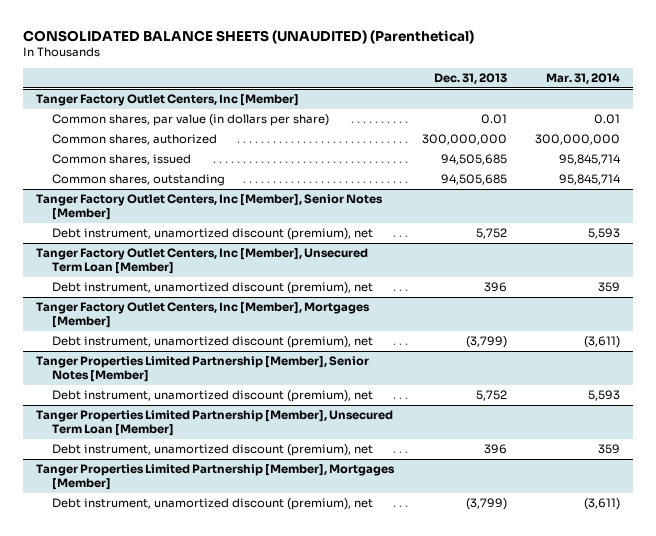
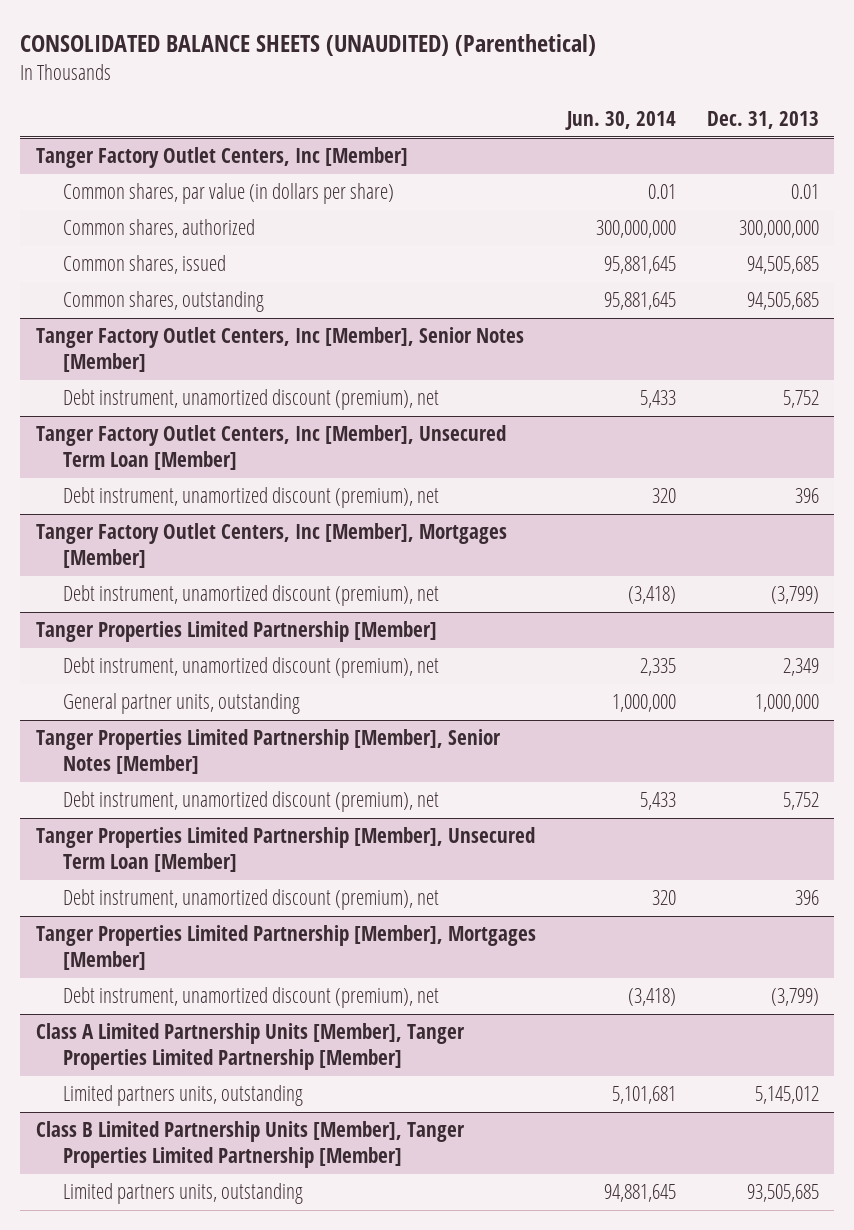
- | Dec. 31, 2013 | Mar. 31, 2014
+ | Jun. 30, 2014 | Dec. 31, 2013
+ Tanger Properties Limited Partnership [Member]
+ Debt instrument, unamortized discount (premium), net | 2,335 | 2,349
+ General partner units, outstanding | 1,000,000 | 1,000,000
+ Class A Limited Partnership Units [Member], Tanger Properties Limited Partnership [Member]
+ Limited partners units, outstanding | 5,101,681 | 5,145,012
+ Class B Limited Partnership Units [Member], Tanger Properties Limited Partnership [Member]
+ Limited partners units, outstanding | 94,881,645 | 93,505,685

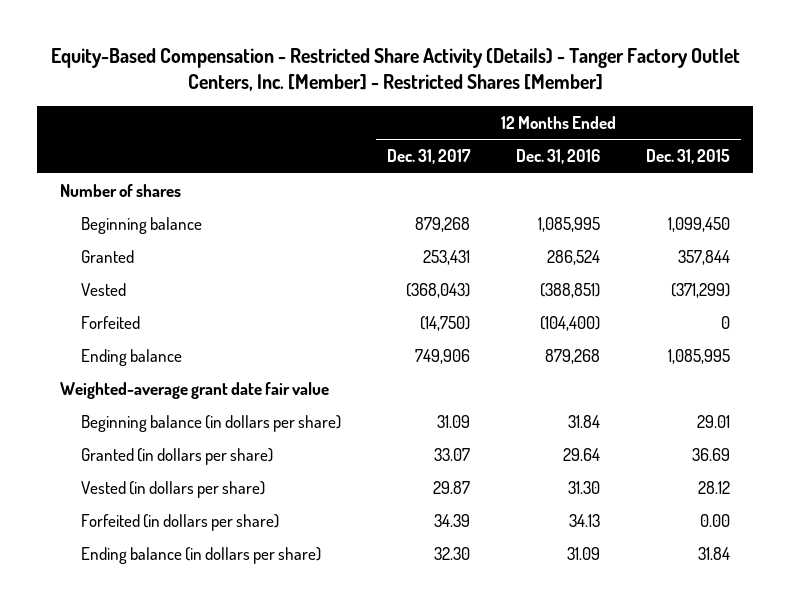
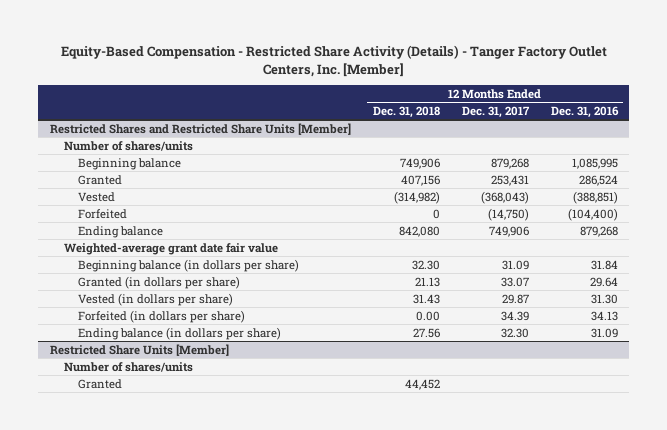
- Equity-Based Compensation - Restricted Share Activity (Details) - Tanger Factory Outlet Centers, Inc. [Member] - Restricted Shares [Member]
+ Equity-Based Compensation - Restricted Share Activity (Details) - Tanger Factory Outlet Centers, Inc. [Member]
- | 12 Months Ended Dec. 31, 2017 | 12 Months Ended Dec. 31, 2016 | 12 Months Ended Dec. 31, 2015
+ | 12 Months Ended Dec. 31, 2018 | 12 Months Ended Dec. 31, 2017 | 12 Months Ended Dec. 31, 2016
- Number of shares
+ Restricted Shares and Restricted Share Units [Member]
+ Number of shares/units
+ Restricted Share Units [Member]
+ Number of shares/units
+ Granted | 44,452 | |

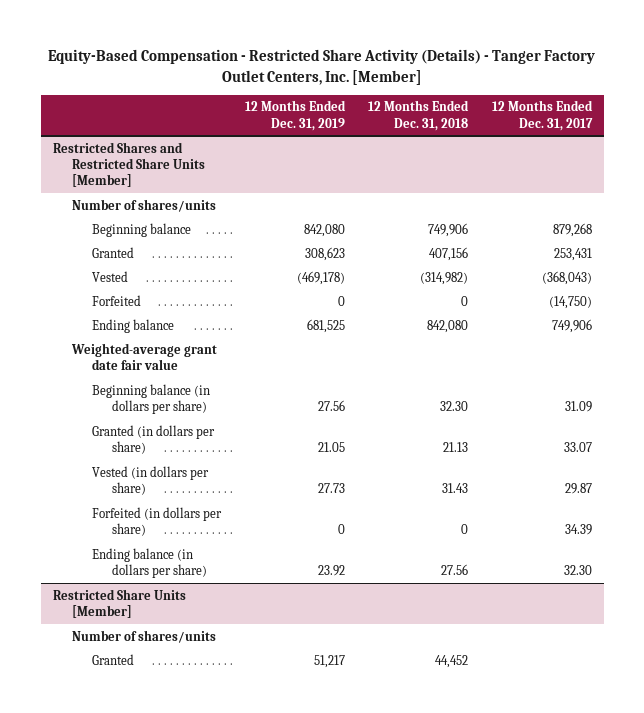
- | 12 Months Ended Dec. 31, 2018 | 12 Months Ended Dec. 31, 2017 | 12 Months Ended Dec. 31, 2016
+ | 12 Months Ended Dec. 31, 2019 | 12 Months Ended Dec. 31, 2018 | 12 Months Ended Dec. 31, 2017
@ Restricted Shares and Restricted Share Units [Member]
- Forfeited (in dollars per share) | 0.00 | 34.39 | 34.13
+ Forfeited (in dollars per share) | 0 | 0 | 34.39

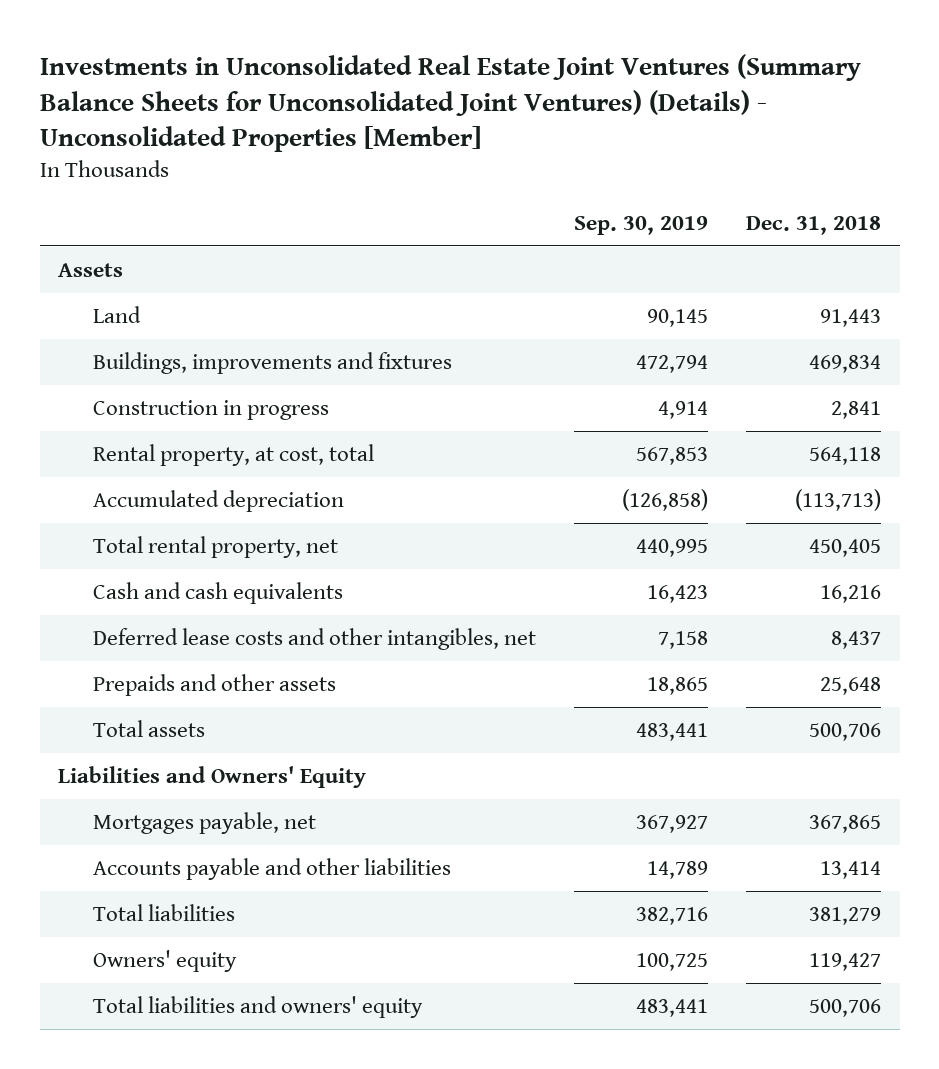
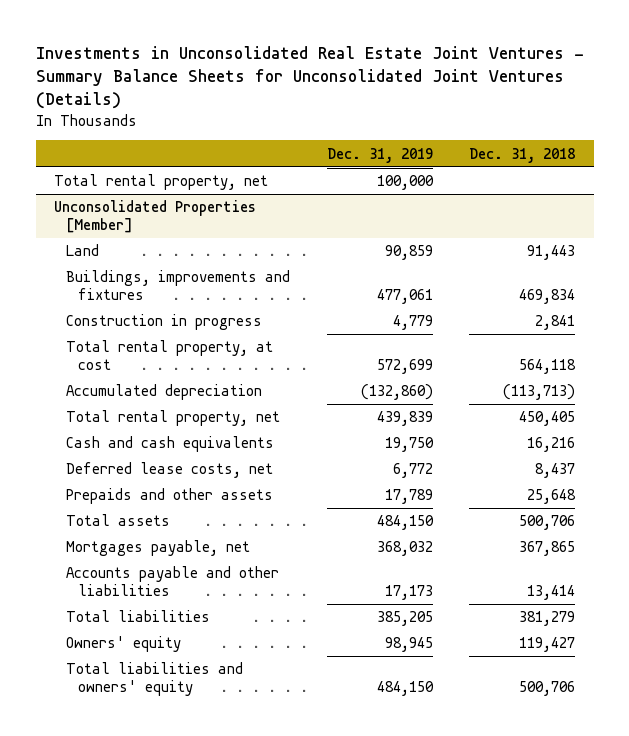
- Investments in Unconsolidated Real Estate Joint Ventures (Summary Balance Sheets for Unconsolidated Joint Ventures) (Details) - Unconsolidated Properties [Member]
+ Investments in Unconsolidated Real Estate Joint Ventures - Summary Balance Sheets for Unconsolidated Joint Ventures (Details)
- | Sep. 30, 2019 | Dec. 31, 2018
+ | Dec. 31, 2019 | Dec. 31, 2018
- Assets
+ Total rental property, net | 100,000 |
+ Unconsolidated Properties [Member]
- Rental property, at cost, total | 567,853 | 564,118
+ Total rental property, at cost | 572,699 | 564,118
- Deferred lease costs and other intangibles, net | 7,158 | 8,437
+ Deferred lease costs, net | 6,772 | 8,437
- Liabilities and Owners' Equity

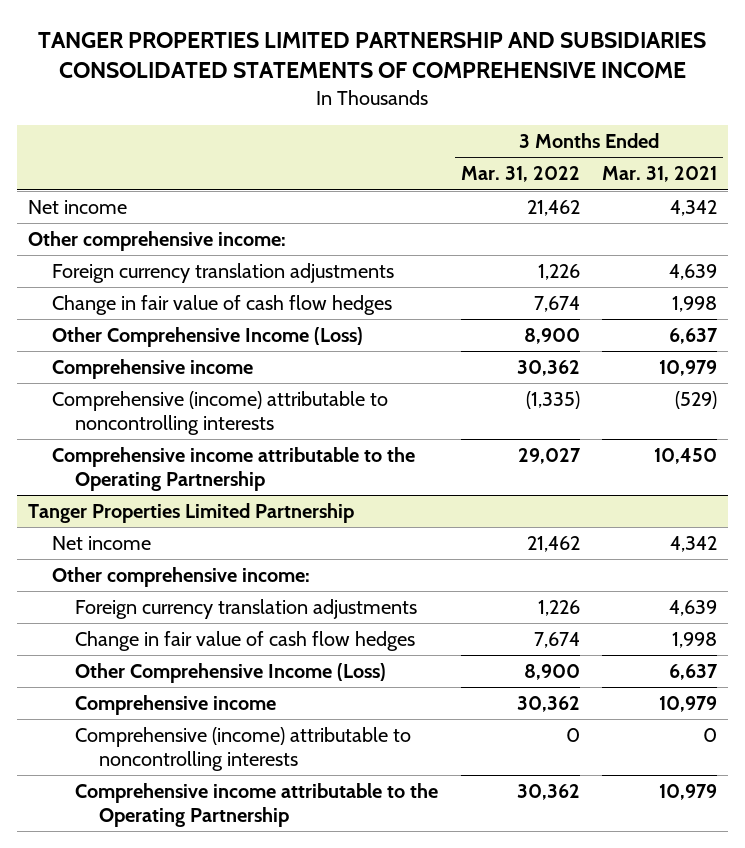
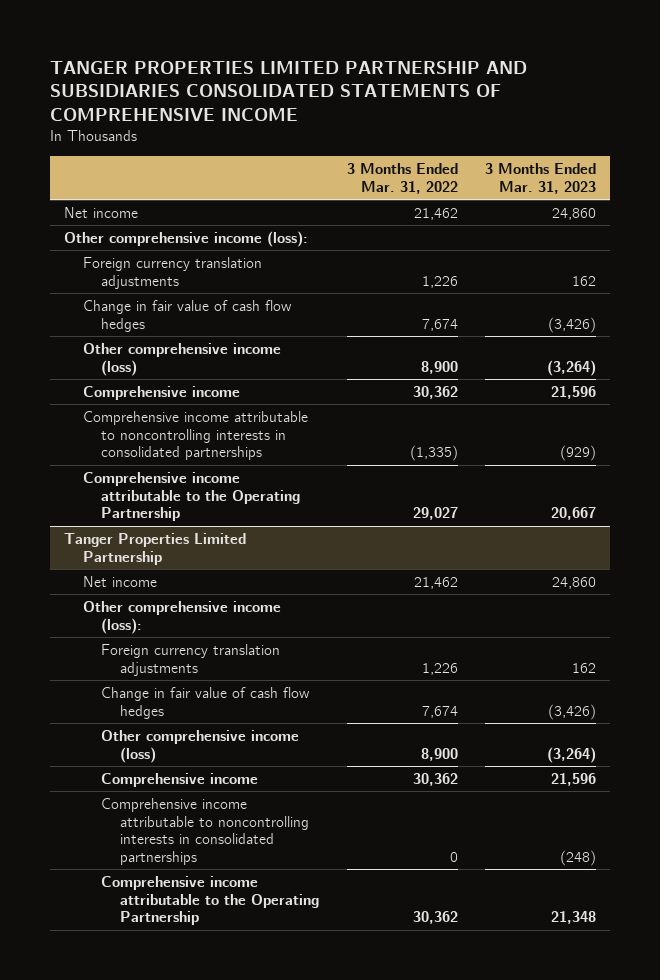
- | 3 Months Ended Mar. 31, 2022 | 3 Months Ended Mar. 31, 2021
+ | 3 Months Ended Mar. 31, 2022 | 3 Months Ended Mar. 31, 2023
- Other comprehensive income:
+ Other comprehensive income (loss):
- Other Comprehensive Income (Loss) | 8,900 | 6,637
+ Other comprehensive income (loss) | 8,900 | (3,264)
- Comprehensive (income) attributable to noncontrolling interests | (1,335) | (529)
+ Comprehensive income attributable to noncontrolling interests in consolidated partnerships | (1,335) | (929)
@ Tanger Properties Limited Partnership
- Other comprehensive income:
+ Other comprehensive income (loss):
- Other Comprehensive Income (Loss) | 8,900 | 6,637
+ Other comprehensive income (loss) | 8,900 | (3,264)
- Comprehensive (income) attributable to noncontrolling interests | 0 | 0
+ Comprehensive income attributable to noncontrolling interests in consolidated partnerships | 0 | (248)

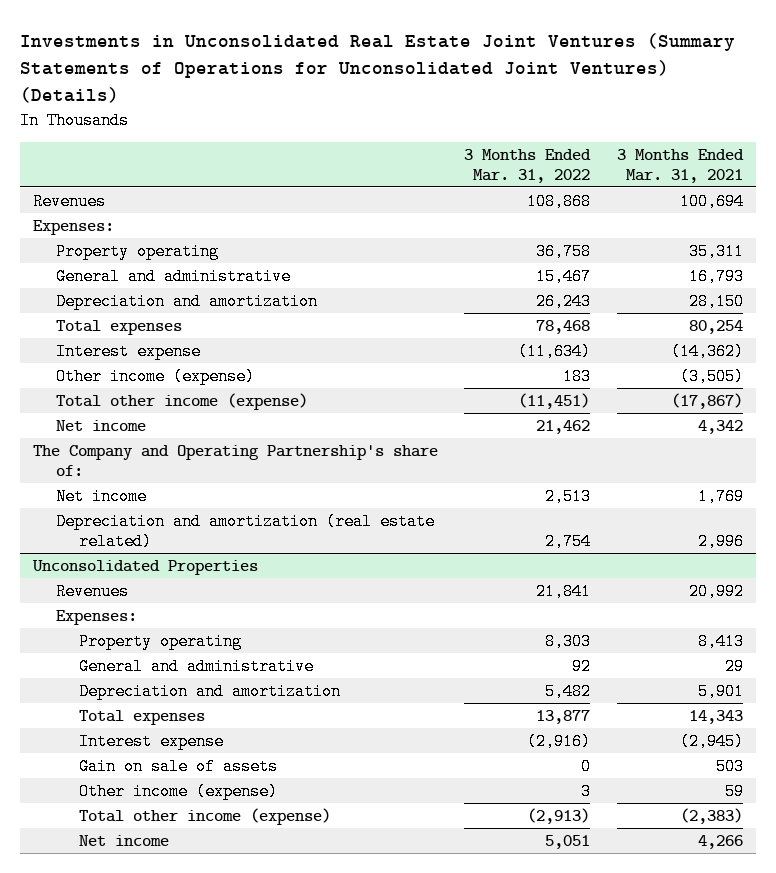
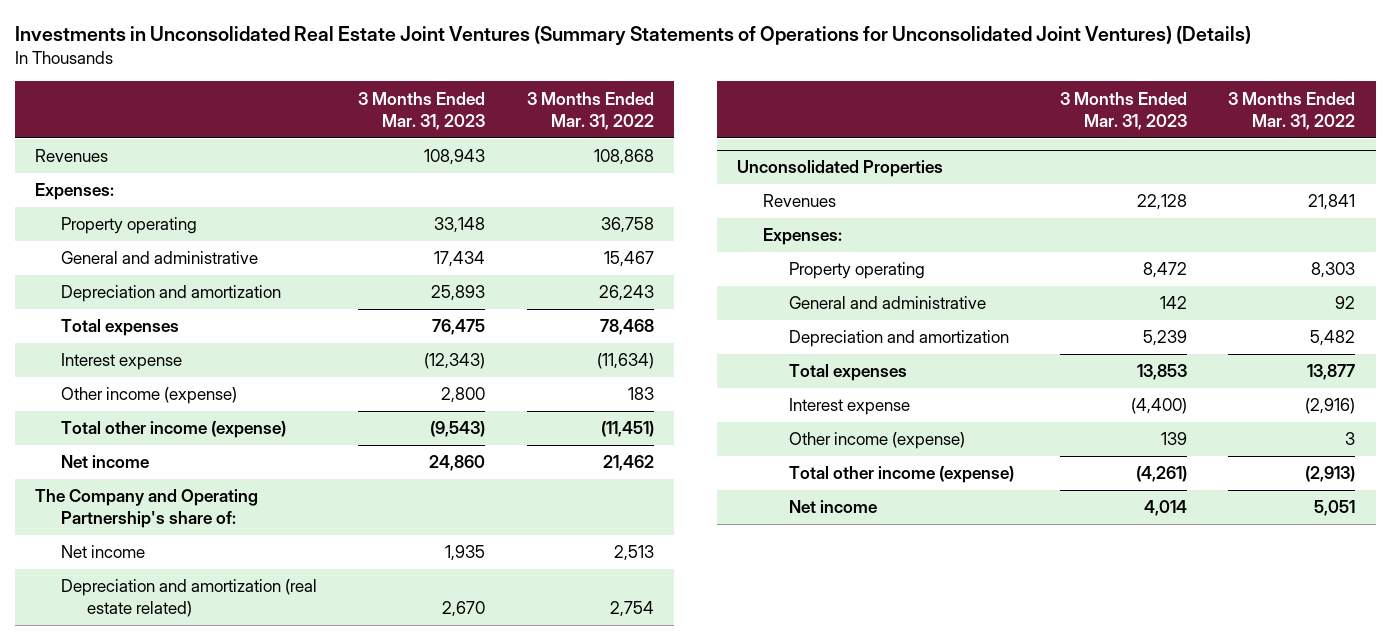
- | 3 Months Ended Mar. 31, 2022 | 3 Months Ended Mar. 31, 2021
+ | 3 Months Ended Mar. 31, 2023 | 3 Months Ended Mar. 31, 2022
@ Unconsolidated Properties
- Gain on sale of assets | 0 | 503

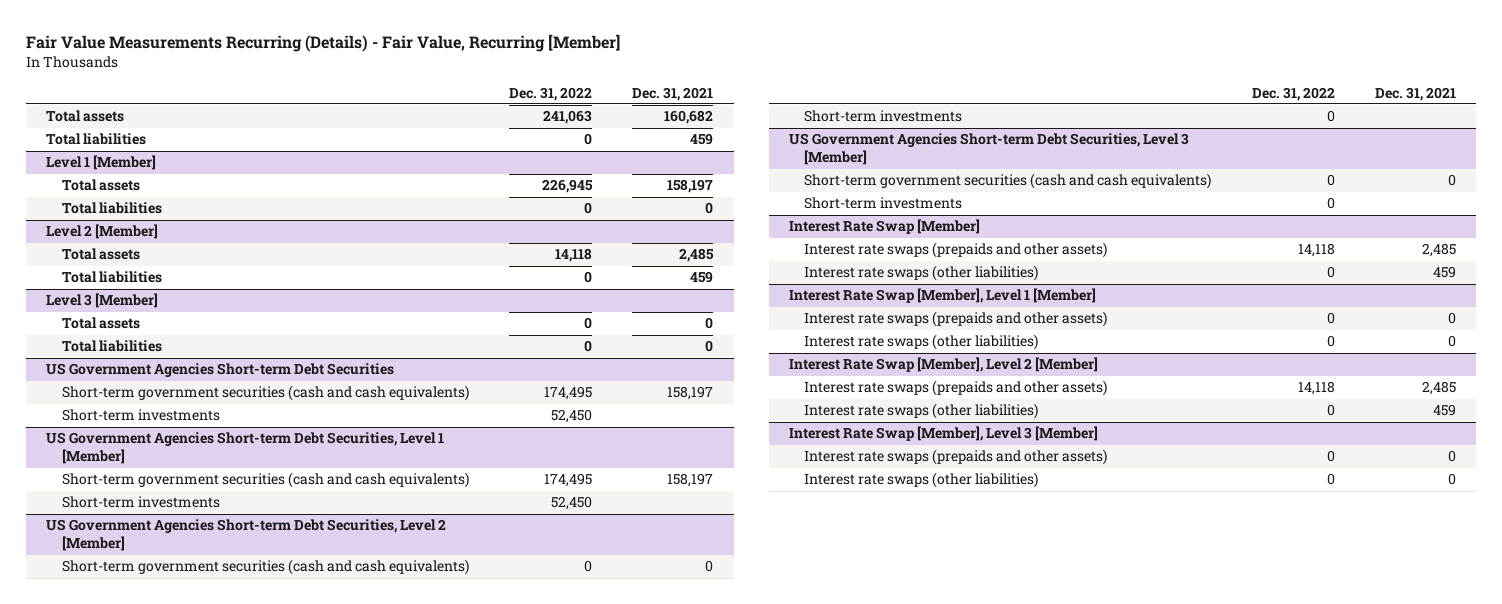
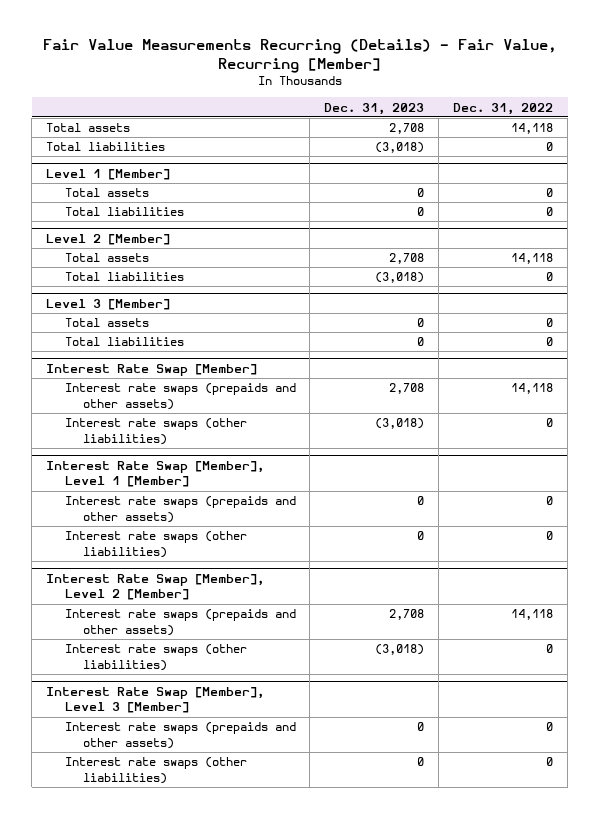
- | Dec. 31, 2022 | Dec. 31, 2021
+ | Dec. 31, 2023 | Dec. 31, 2022
- Total assets | 241,063 | 160,682
+ Total assets | 2,708 | 14,118
@ Level 1 [Member]
- Total assets | 226,945 | 158,197
+ Total assets | 0 | 0
- US Government Agencies Short-term Debt Securities
- Short-term government securities (cash and cash equivalents) | 174,495 | 158,197
- Short-term investments | 52,450 |
- US Government Agencies Short-term Debt Securities, Level 1 [Member]
- Short-term government securities (cash and cash equivalents) | 174,495 | 158,197
- Short-term investments | 52,450 |
- US Government Agencies Short-term Debt Securities, Level 2 [Member]
- Short-term government securities (cash and cash equivalents) | 0 | 0
- Short-term investments | 0 |
- US Government Agencies Short-term Debt Securities, Level 3 [Member]
- Short-term government securities (cash and cash equivalents) | 0 | 0
- Short-term investments | 0 |

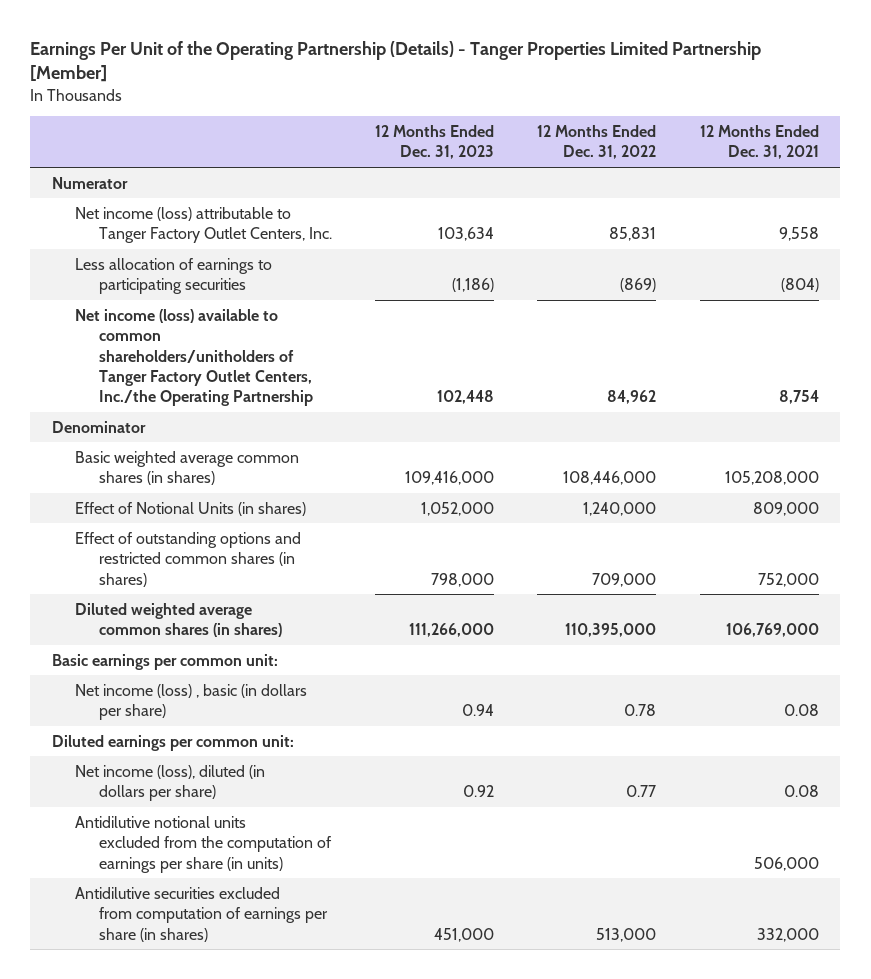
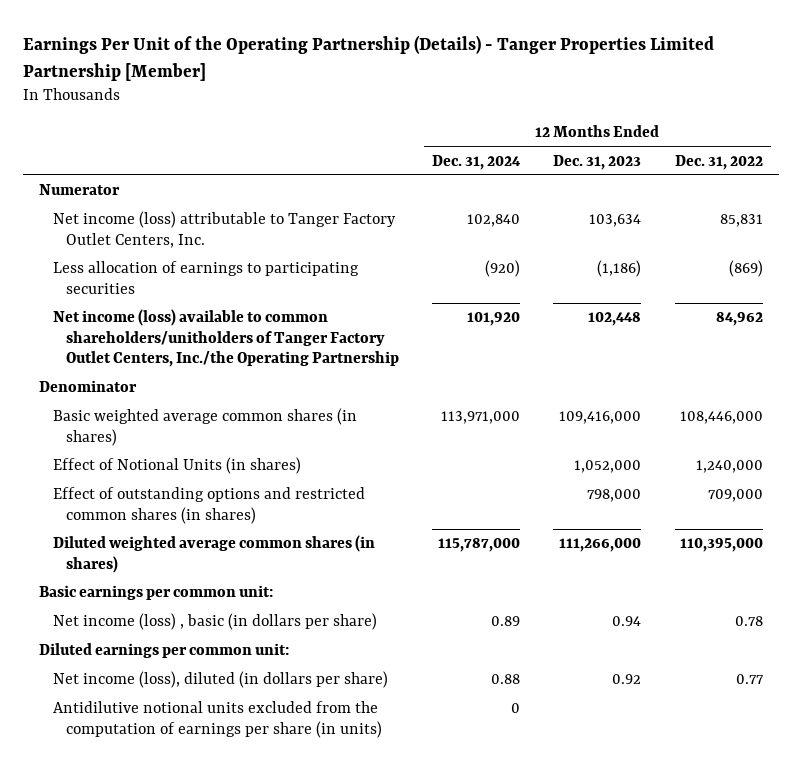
- | 12 Months Ended Dec. 31, 2023 | 12 Months Ended Dec. 31, 2022 | 12 Months Ended Dec. 31, 2021
+ | 12 Months Ended Dec. 31, 2024 | 12 Months Ended Dec. 31, 2023 | 12 Months Ended Dec. 31, 2022
- Antidilutive securities excluded from computation of earnings per share (in shares) | 451,000 | 513,000 | 332,000

